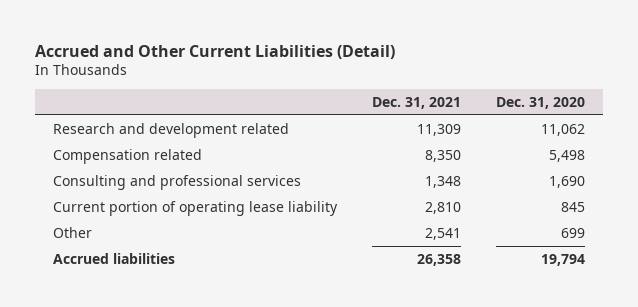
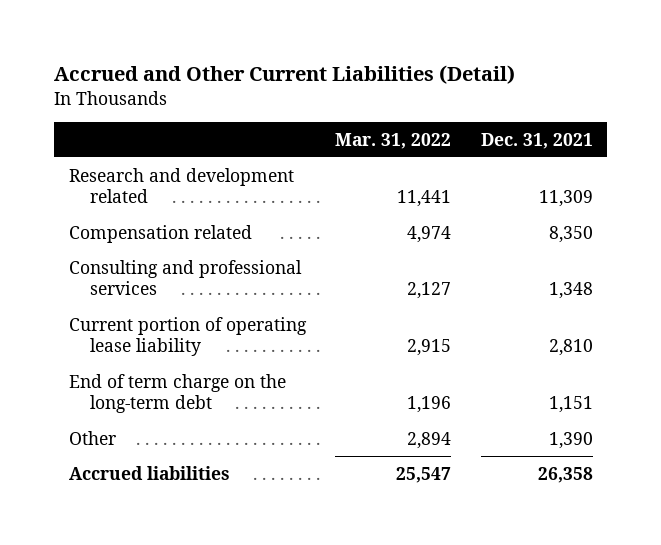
- | Dec. 31, 2021 | Dec. 31, 2020
+ | Mar. 31, 2022 | Dec. 31, 2021
- Other | 2,541 | 699
+ End of term charge on the long-term debt | 1,196 | 1,151
+ Other | 2,894 | 1,390

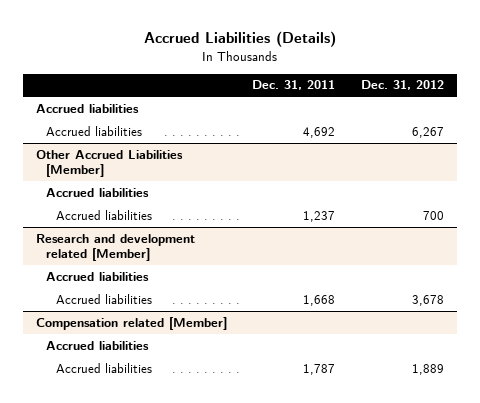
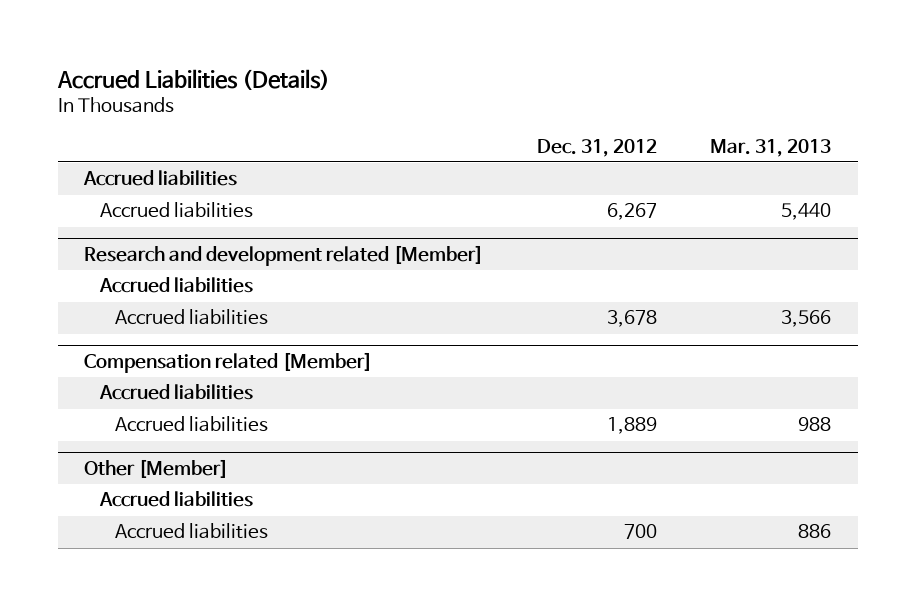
- | Dec. 31, 2011 | Dec. 31, 2012
+ | Dec. 31, 2012 | Mar. 31, 2013
- Other Accrued Liabilities [Member]
- Accrued liabilities
- Accrued liabilities | 1,237 | 700
+ Other [Member]
+ Accrued liabilities
+ Accrued liabilities | 700 | 886

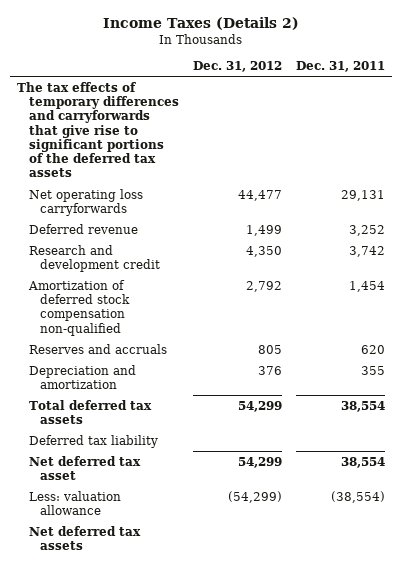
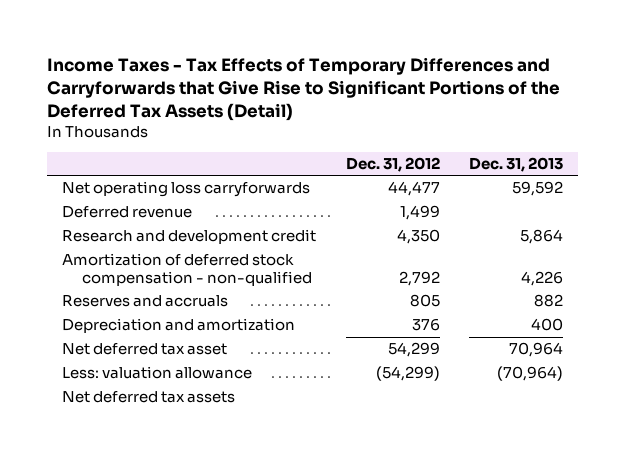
- Income Taxes (Details 2)
+ Income Taxes - Tax Effects of Temporary Differences and Carryforwards that Give Rise to Significant Portions of the Deferred Tax Assets (Detail)
- | Dec. 31, 2012 | Dec. 31, 2011
+ | Dec. 31, 2012 | Dec. 31, 2013
- The tax effects of temporary differences and carryforwards that give rise to significant portions of the deferred tax assets
- Amortization of deferred stock compensation non-qualified | 2,792 | 1,454
+ Amortization of deferred stock compensation - non-qualified | 2,792 | 4,226
- Total deferred tax assets | 54,299 | 38,554
- Deferred tax liability

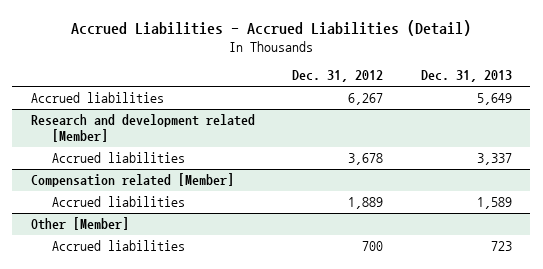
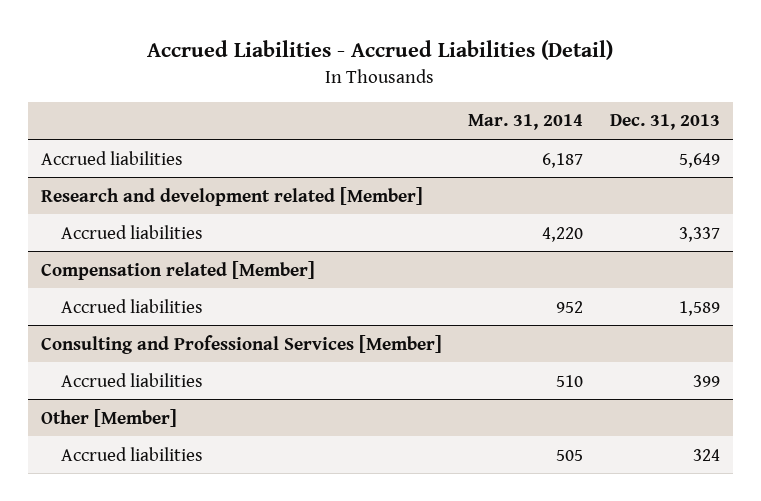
- | Dec. 31, 2012 | Dec. 31, 2013
+ | Mar. 31, 2014 | Dec. 31, 2013
+ Consulting and Professional Services [Member]
+ Accrued liabilities | 510 | 399
@ Other [Member]
- Accrued liabilities | 700 | 723
+ Accrued liabilities | 505 | 324

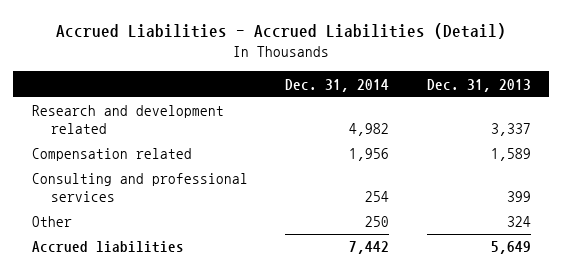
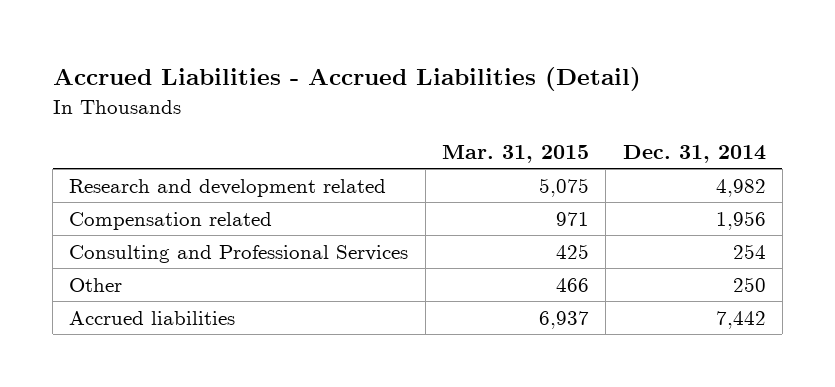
- | Dec. 31, 2014 | Dec. 31, 2013
+ | Mar. 31, 2015 | Dec. 31, 2014
- Consulting and professional services | 254 | 399
+ Consulting and Professional Services | 425 | 254

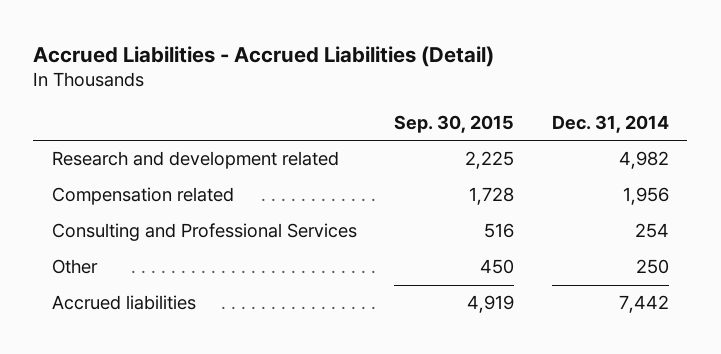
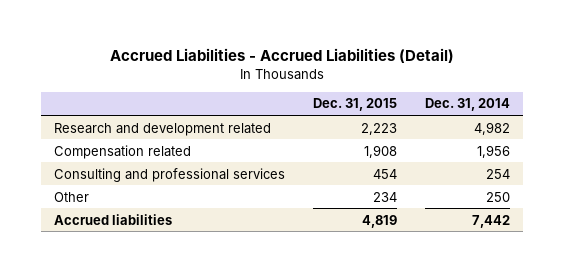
- | Sep. 30, 2015 | Dec. 31, 2014
+ | Dec. 31, 2015 | Dec. 31, 2014
- Consulting and Professional Services | 516 | 254
+ Consulting and professional services | 454 | 254

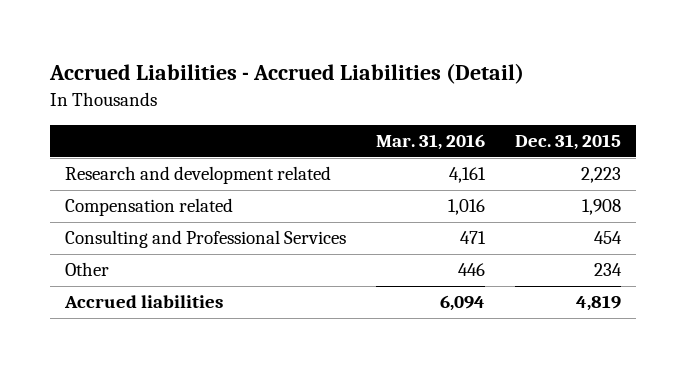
- | Dec. 31, 2015 | Dec. 31, 2014
+ | Mar. 31, 2016 | Dec. 31, 2015
- Consulting and professional services | 454 | 254
+ Consulting and Professional Services | 471 | 454

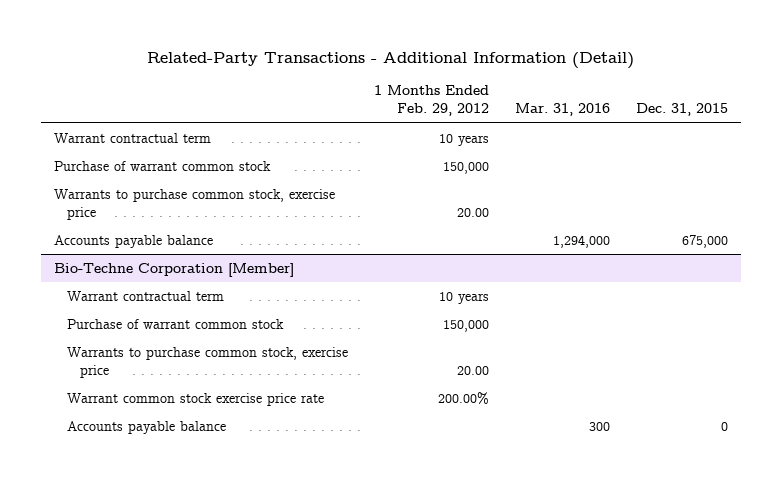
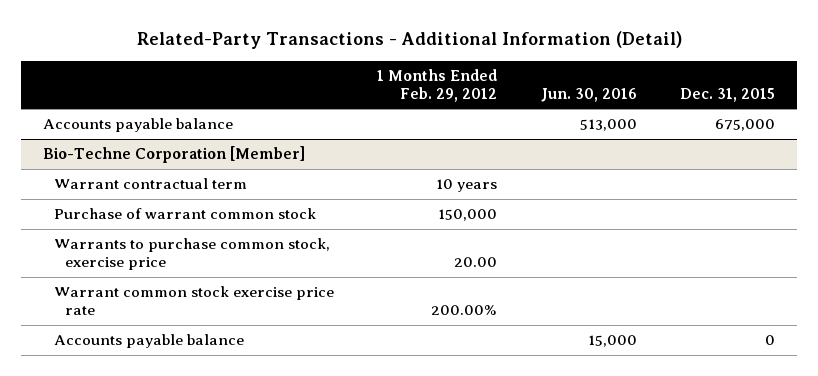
- | 1 Months Ended Feb. 29, 2012 | Mar. 31, 2016 | Dec. 31, 2015
+ | 1 Months Ended Feb. 29, 2012 | Jun. 30, 2016 | Dec. 31, 2015
- Warrant contractual term | 10 years | |
- Purchase of warrant common stock | 150,000 | |
- Warrants to purchase common stock, exercise price | 20.00 | |

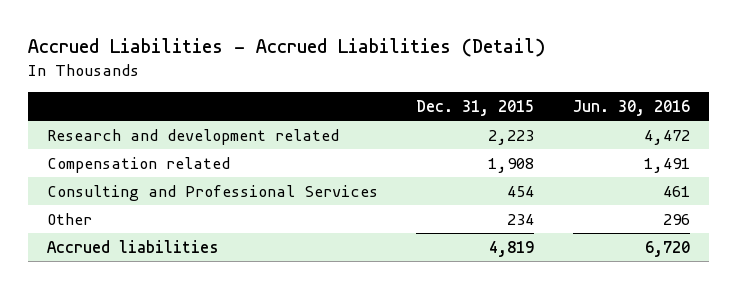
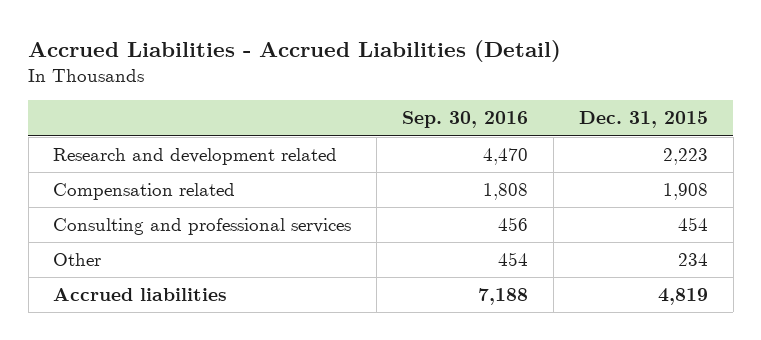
- | Dec. 31, 2015 | Jun. 30, 2016
+ | Sep. 30, 2016 | Dec. 31, 2015
- Consulting and Professional Services | 454 | 461
+ Consulting and professional services | 456 | 454

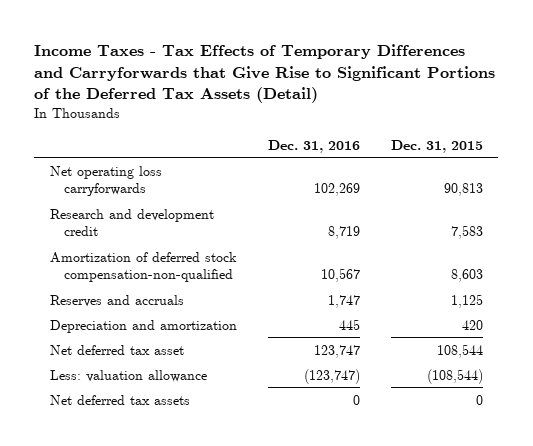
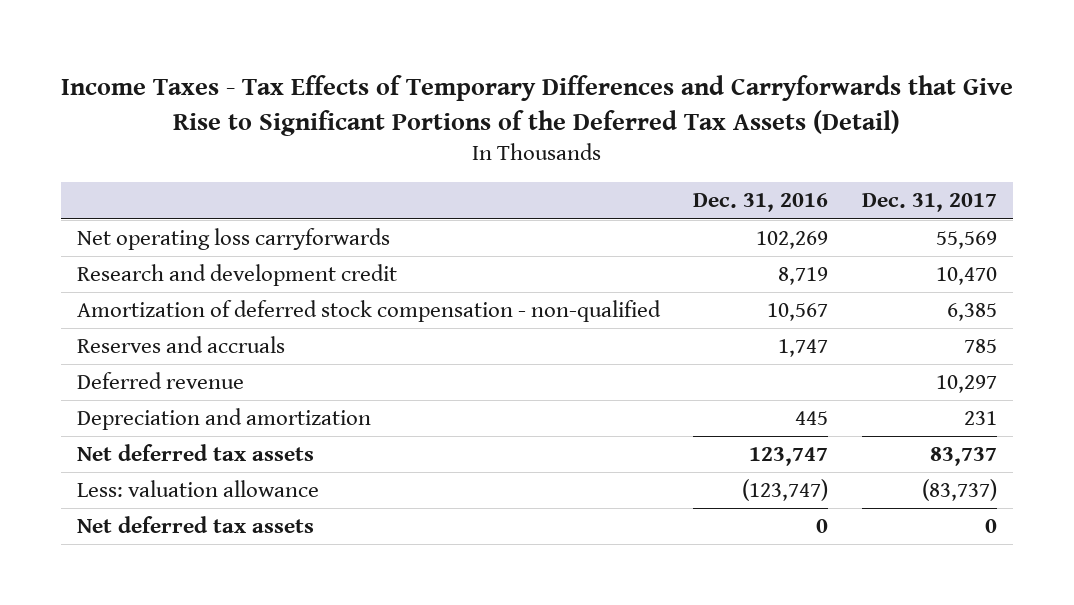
- | Dec. 31, 2016 | Dec. 31, 2015
+ | Dec. 31, 2016 | Dec. 31, 2017
- Amortization of deferred stock compensation-non-qualified | 10,567 | 8,603
+ Amortization of deferred stock compensation - non-qualified | 10,567 | 6,385
+ Deferred revenue | | 10,297
- Net deferred tax asset | 123,747 | 108,544
+ Net deferred tax assets | 123,747 | 83,737

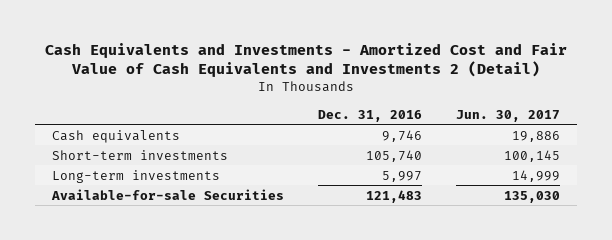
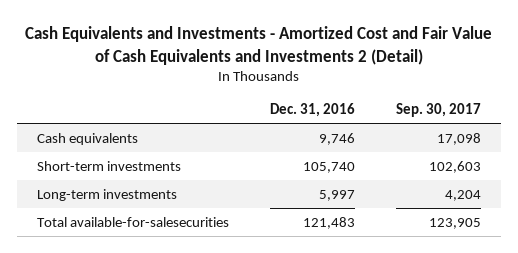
- | Dec. 31, 2016 | Jun. 30, 2017
+ | Dec. 31, 2016 | Sep. 30, 2017
- Available-for-sale Securities | 121,483 | 135,030
+ Total available-for-salesecurities | 121,483 | 123,905

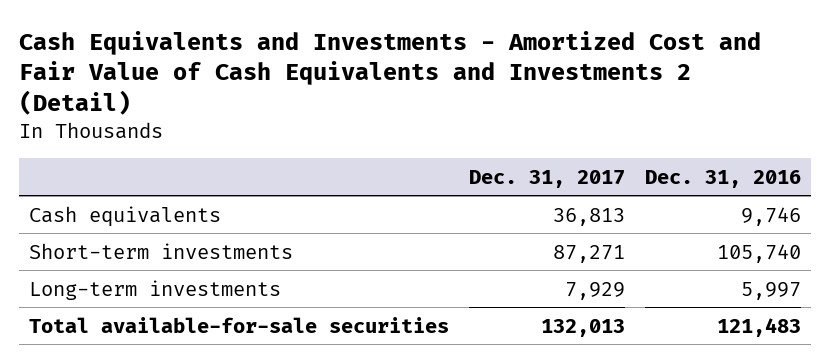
- | Dec. 31, 2016 | Sep. 30, 2017
+ | Dec. 31, 2017 | Dec. 31, 2016
- Total available-for-salesecurities | 121,483 | 123,905
+ Total available-for-sale securities | 132,013 | 121,483

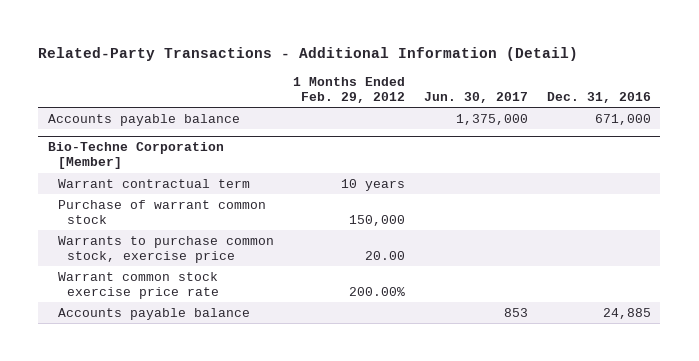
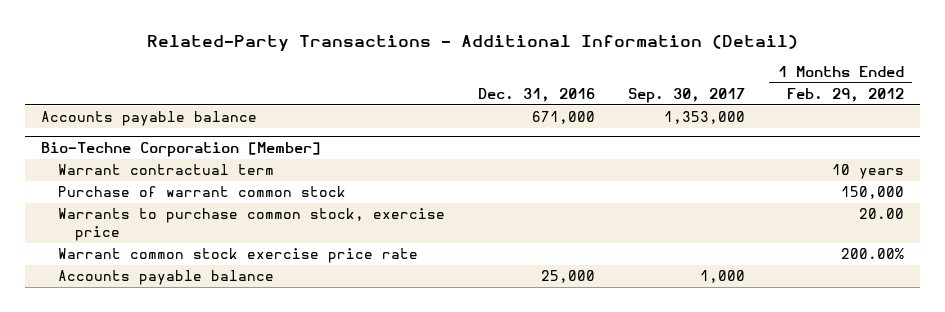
- | 1 Months Ended Feb. 29, 2012 | Jun. 30, 2017 | Dec. 31, 2016
+ | Dec. 31, 2016 | Sep. 30, 2017 | 1 Months Ended Feb. 29, 2012
@ Bio-Techne Corporation [Member]
- Accounts payable balance | | 853 | 24,885
+ Accounts payable balance | 25,000 | 1,000 |

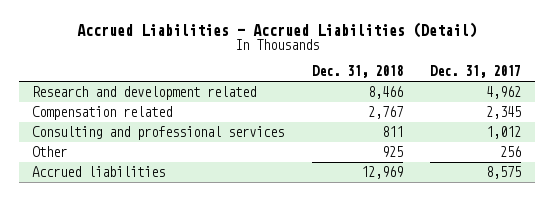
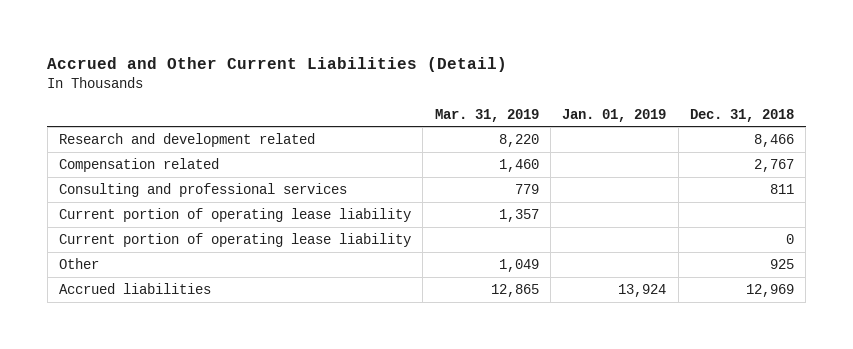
- Accrued Liabilities - Accrued Liabilities (Detail)
+ Accrued and Other Current Liabilities (Detail)
- | Dec. 31, 2018 | Dec. 31, 2017
+ | Mar. 31, 2019 | Jan. 01, 2019 | Dec. 31, 2018
+ Current portion of operating lease liability | 1,357 | |
+ Current portion of operating lease liability | | | 0

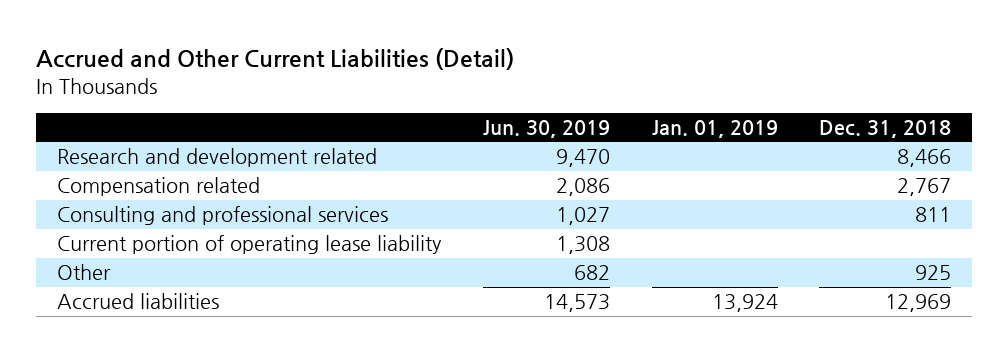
- | Mar. 31, 2019 | Jan. 01, 2019 | Dec. 31, 2018
+ | Jun. 30, 2019 | Jan. 01, 2019 | Dec. 31, 2018
- Current portion of operating lease liability | | | 0

